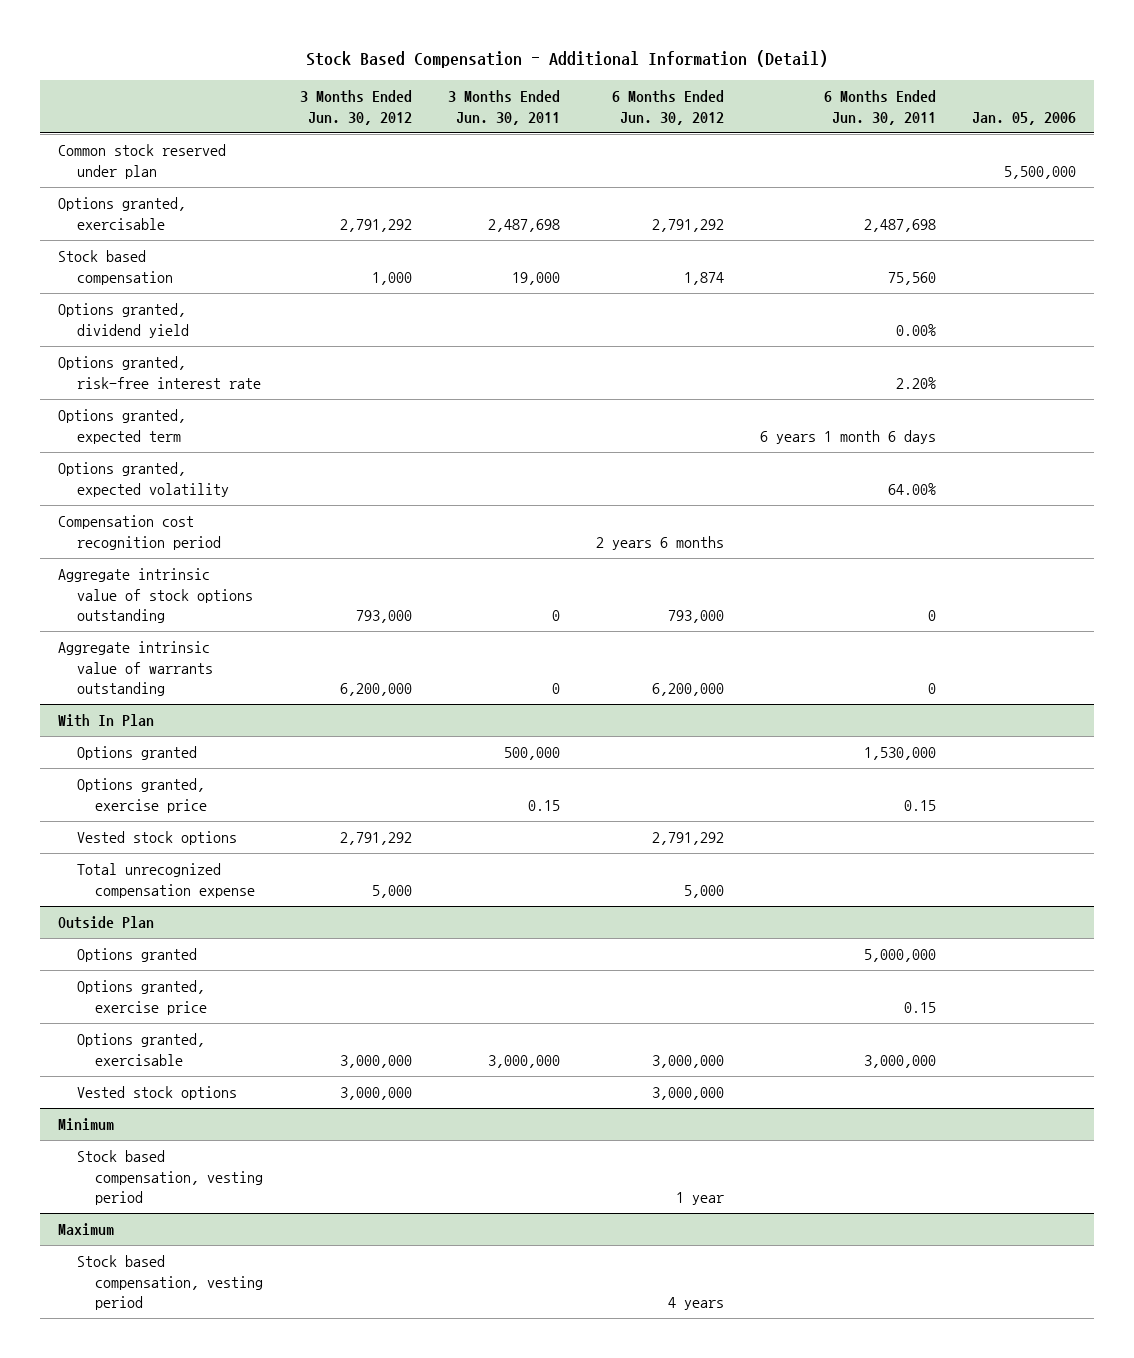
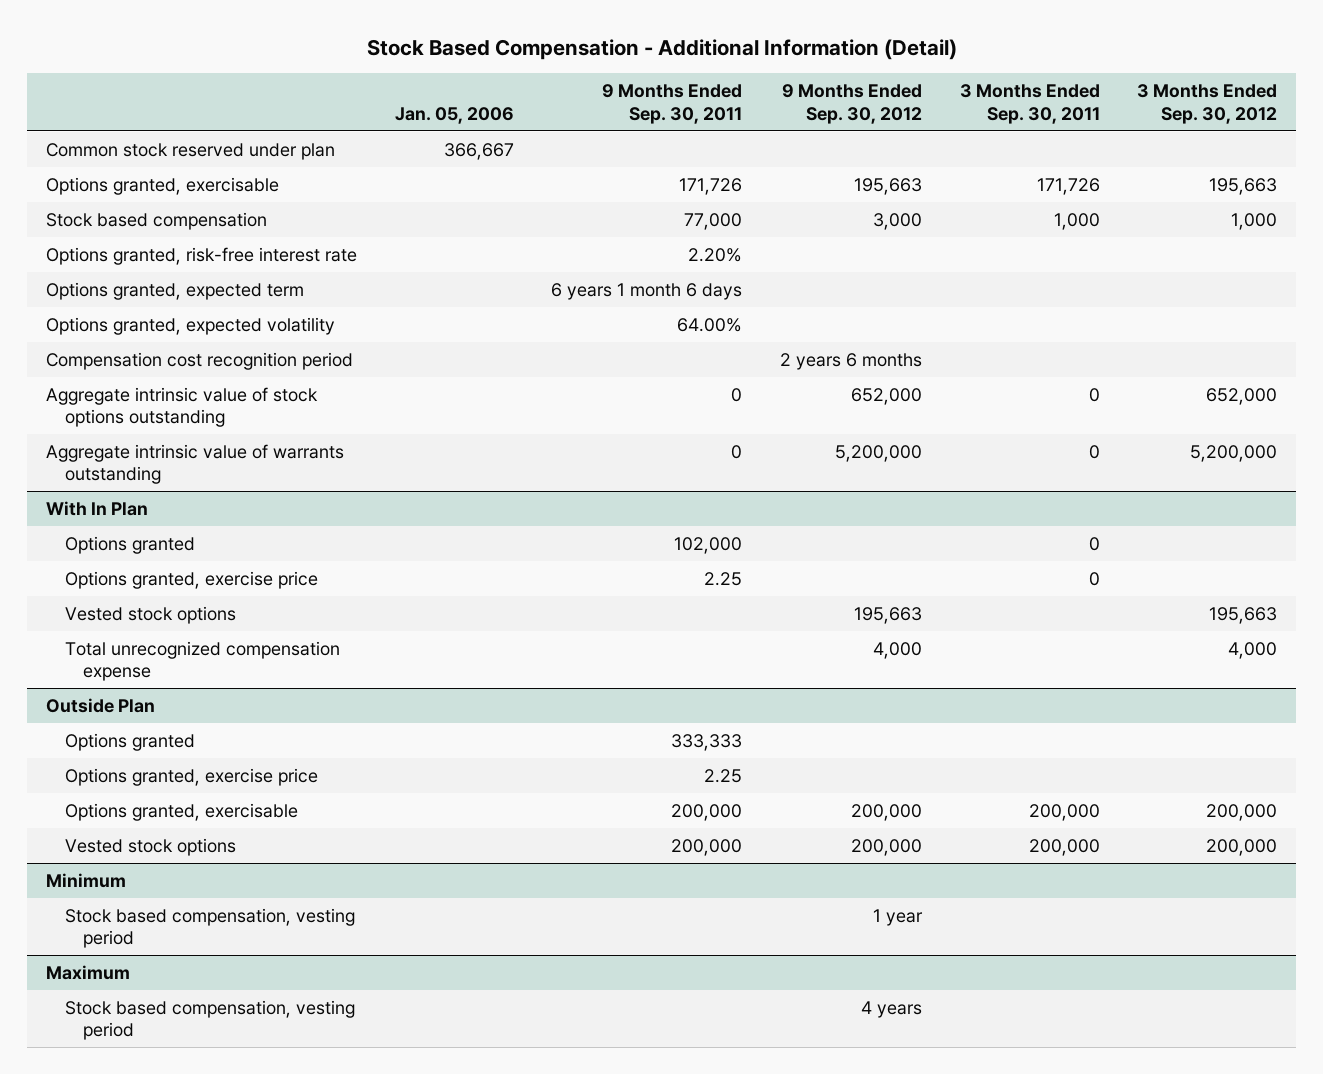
- | 3 Months Ended Jun. 30, 2012 | 3 Months Ended Jun. 30, 2011 | 6 Months Ended Jun. 30, 2012 | 6 Months Ended Jun. 30, 2011 | Jan. 05, 2006
+ | Jan. 05, 2006 | 9 Months Ended Sep. 30, 2011 | 9 Months Ended Sep. 30, 2012 | 3 Months Ended Sep. 30, 2011 | 3 Months Ended Sep. 30, 2012
- Common stock reserved under plan | | | | | 5,500,000
+ Common stock reserved under plan | 366,667 | | | |
- Options granted, dividend yield | | | | 0.00% |

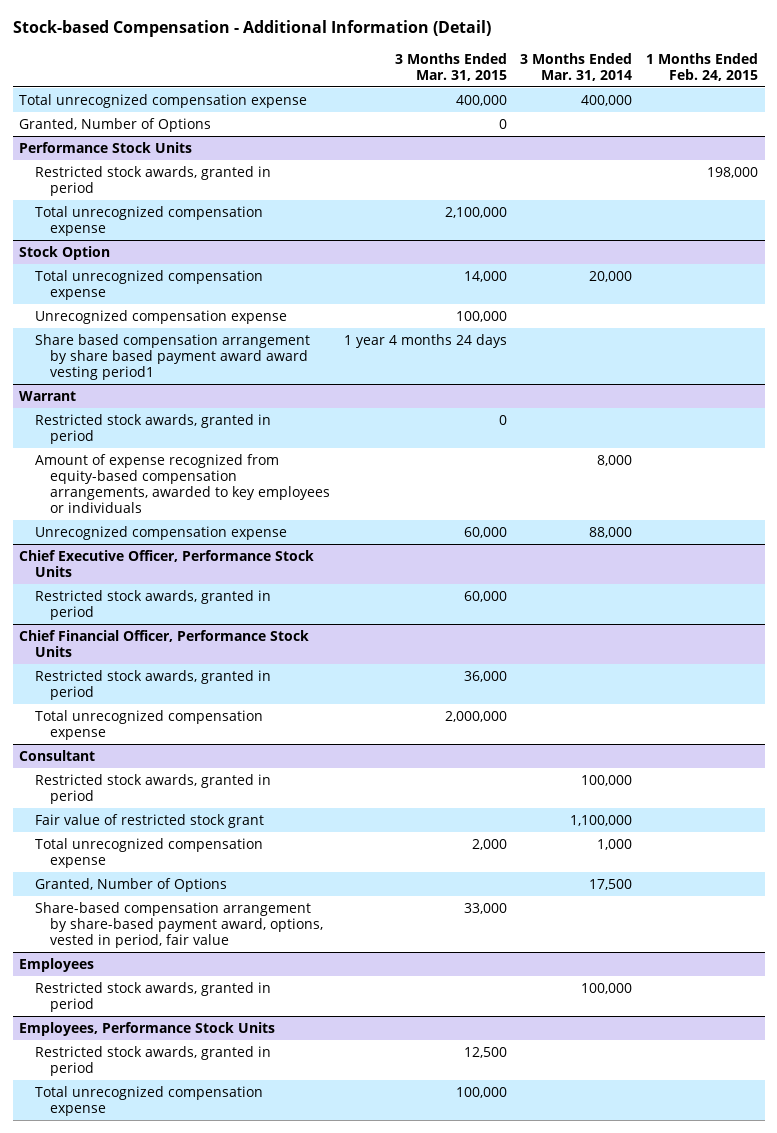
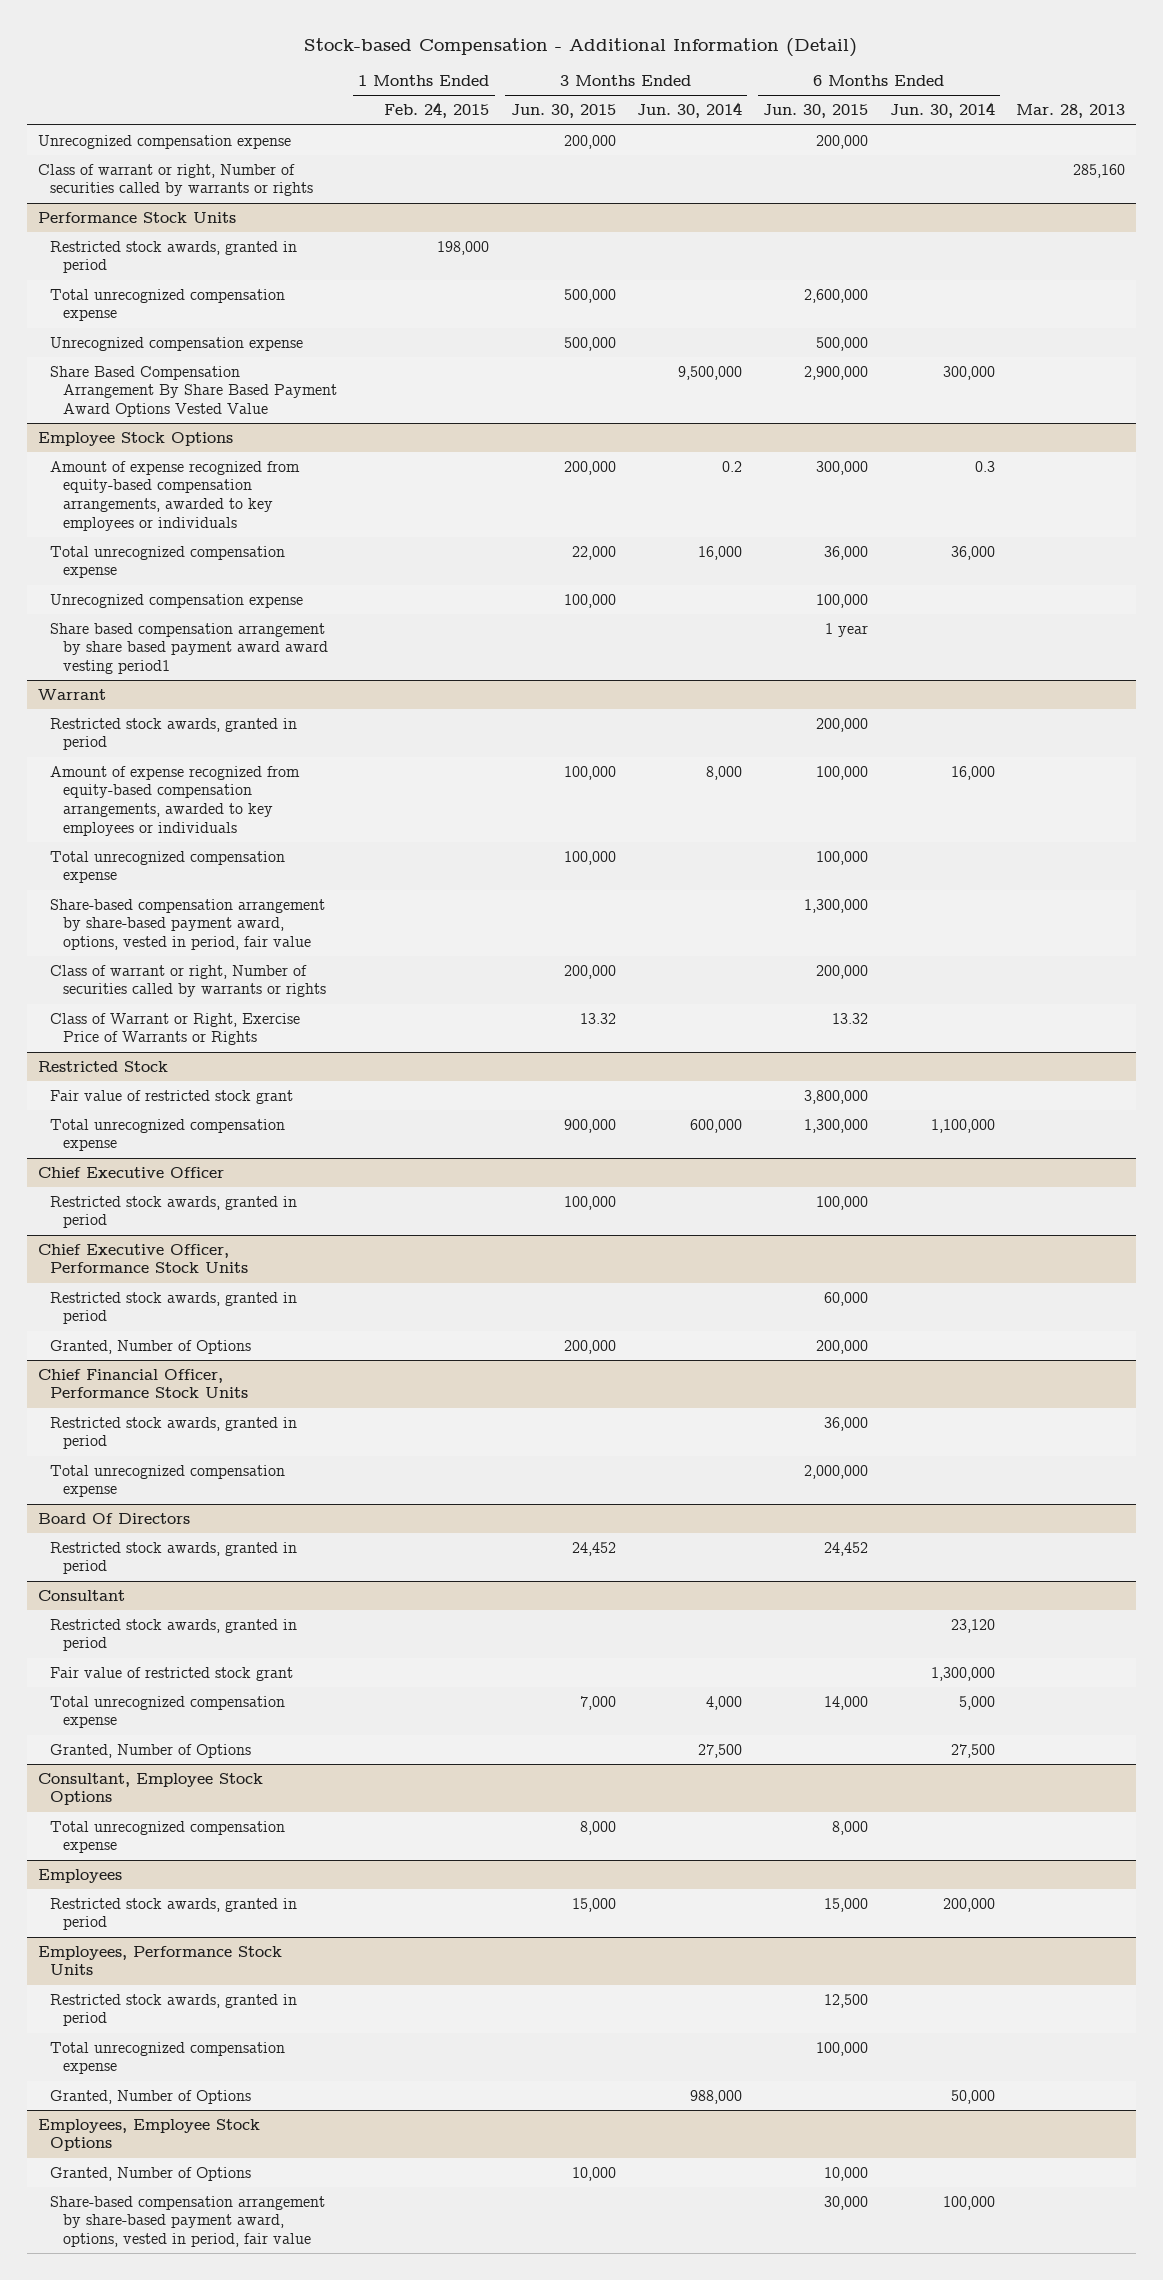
- | 3 Months Ended Mar. 31, 2015 | 3 Months Ended Mar. 31, 2014 | 1 Months Ended Feb. 24, 2015
+ | 1 Months Ended Feb. 24, 2015 | 3 Months Ended Jun. 30, 2015 | 3 Months Ended Jun. 30, 2014 | 6 Months Ended Jun. 30, 2015 | 6 Months Ended Jun. 30, 2014 | Mar. 28, 2013
- Total unrecognized compensation expense | 400,000 | 400,000 |
- Granted, Number of Options | 0 | |
+ Unrecognized compensation expense | | 200,000 | | 200,000 | |
+ Class of warrant or right, Number of securities called by warrants or rights | | | | | | 285,160
- Stock Option
@ Performance Stock Units
+ Unrecognized compensation expense | | 500,000 | | 500,000 | |
+ Share Based Compensation Arrangement By Share Based Payment Award Options Vested Value | | | 9,500,000 | 2,900,000 | 300,000 |
+ Employee Stock Options
+ Amount of expense recognized from equity-based compensation arrangements, awarded to key employees or individuals | | 200,000 | 0.2 | 300,000 | 0.3 |
@ Warrant
- Unrecognized compensation expense | 60,000 | 88,000 |
+ Total unrecognized compensation expense | | 100,000 | | 100,000 | |
+ Share-based compensation arrangement by share-based payment award, options, vested in period, fair value | | | | 1,300,000 | |
+ Class of warrant or right, Number of securities called by warrants or rights | | 200,000 | | 200,000 | |
+ Class of Warrant or Right, Exercise Price of Warrants or Rights | | 13.32 | | 13.32 | |
+ Restricted Stock
+ Fair value of restricted stock grant | | | | 3,800,000 | |
+ Total unrecognized compensation expense | | 900,000 | 600,000 | 1,300,000 | 1,100,000 |
+ Chief Executive Officer
+ Restricted stock awards, granted in period | | 100,000 | | 100,000 | |
@ Chief Executive Officer, Performance Stock Units
+ Granted, Number of Options | | 200,000 | | 200,000 | |
+ Board Of Directors
+ Restricted stock awards, granted in period | | 24,452 | | 24,452 | |
@ Consultant
- Share-based compensation arrangement by share-based payment award, options, vested in period, fair value | 33,000 | |
+ Consultant, Employee Stock Options
+ Total unrecognized compensation expense | | 8,000 | | 8,000 | |
@ Employees, Performance Stock Units
+ Granted, Number of Options | | | 988,000 | | 50,000 |
+ Employees, Employee Stock Options
+ Granted, Number of Options | | 10,000 | | 10,000 | |
+ Share-based compensation arrangement by share-based payment award, options, vested in period, fair value | | | | 30,000 | 100,000 |

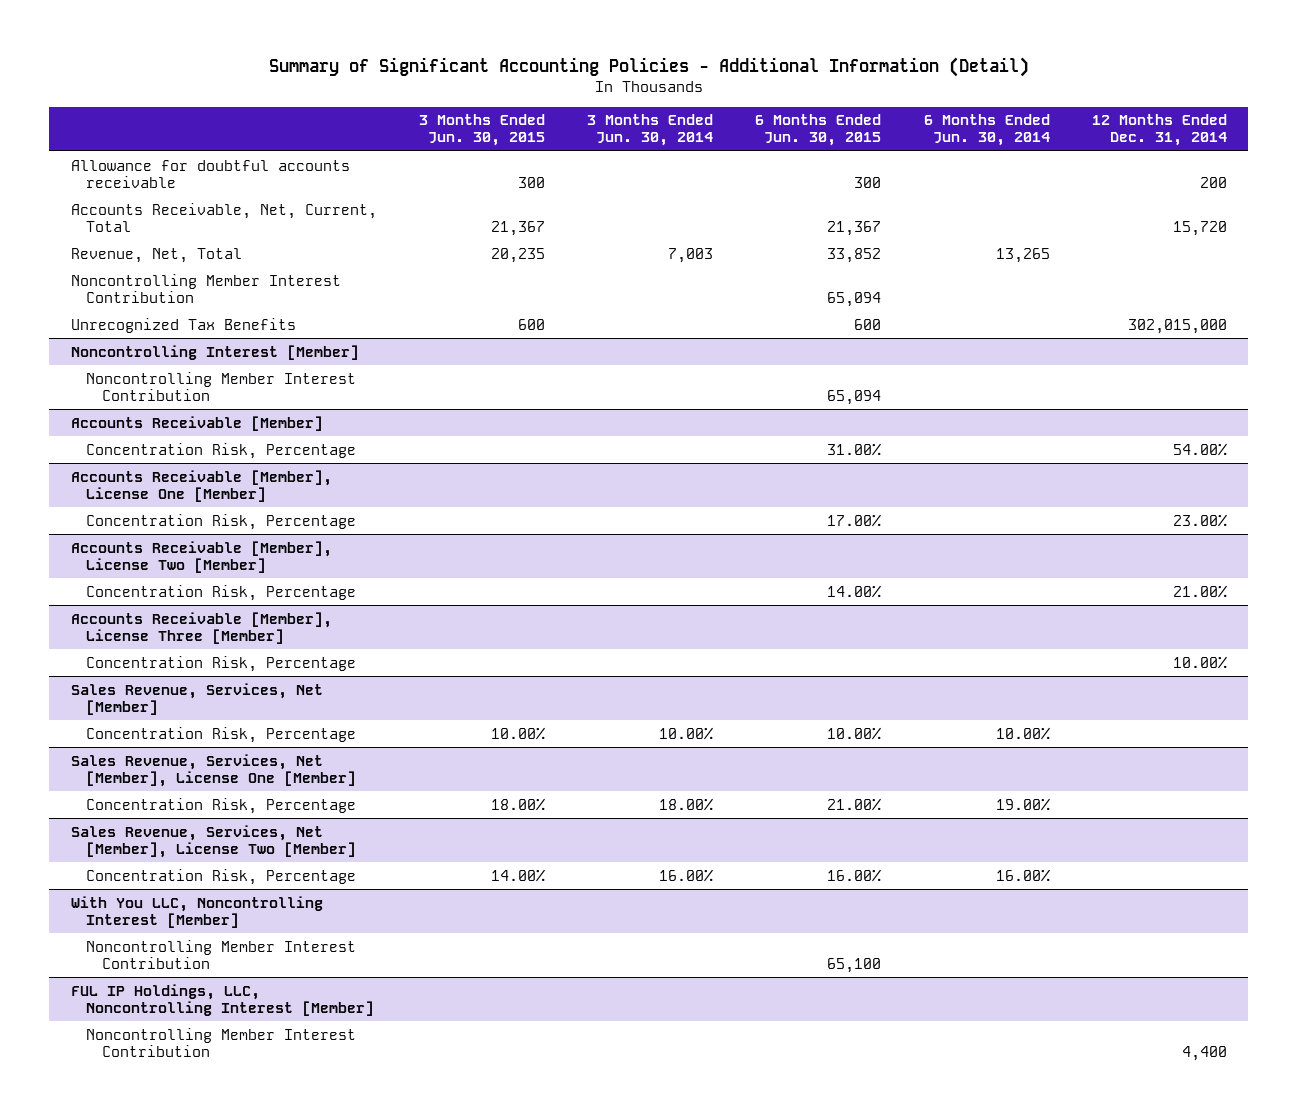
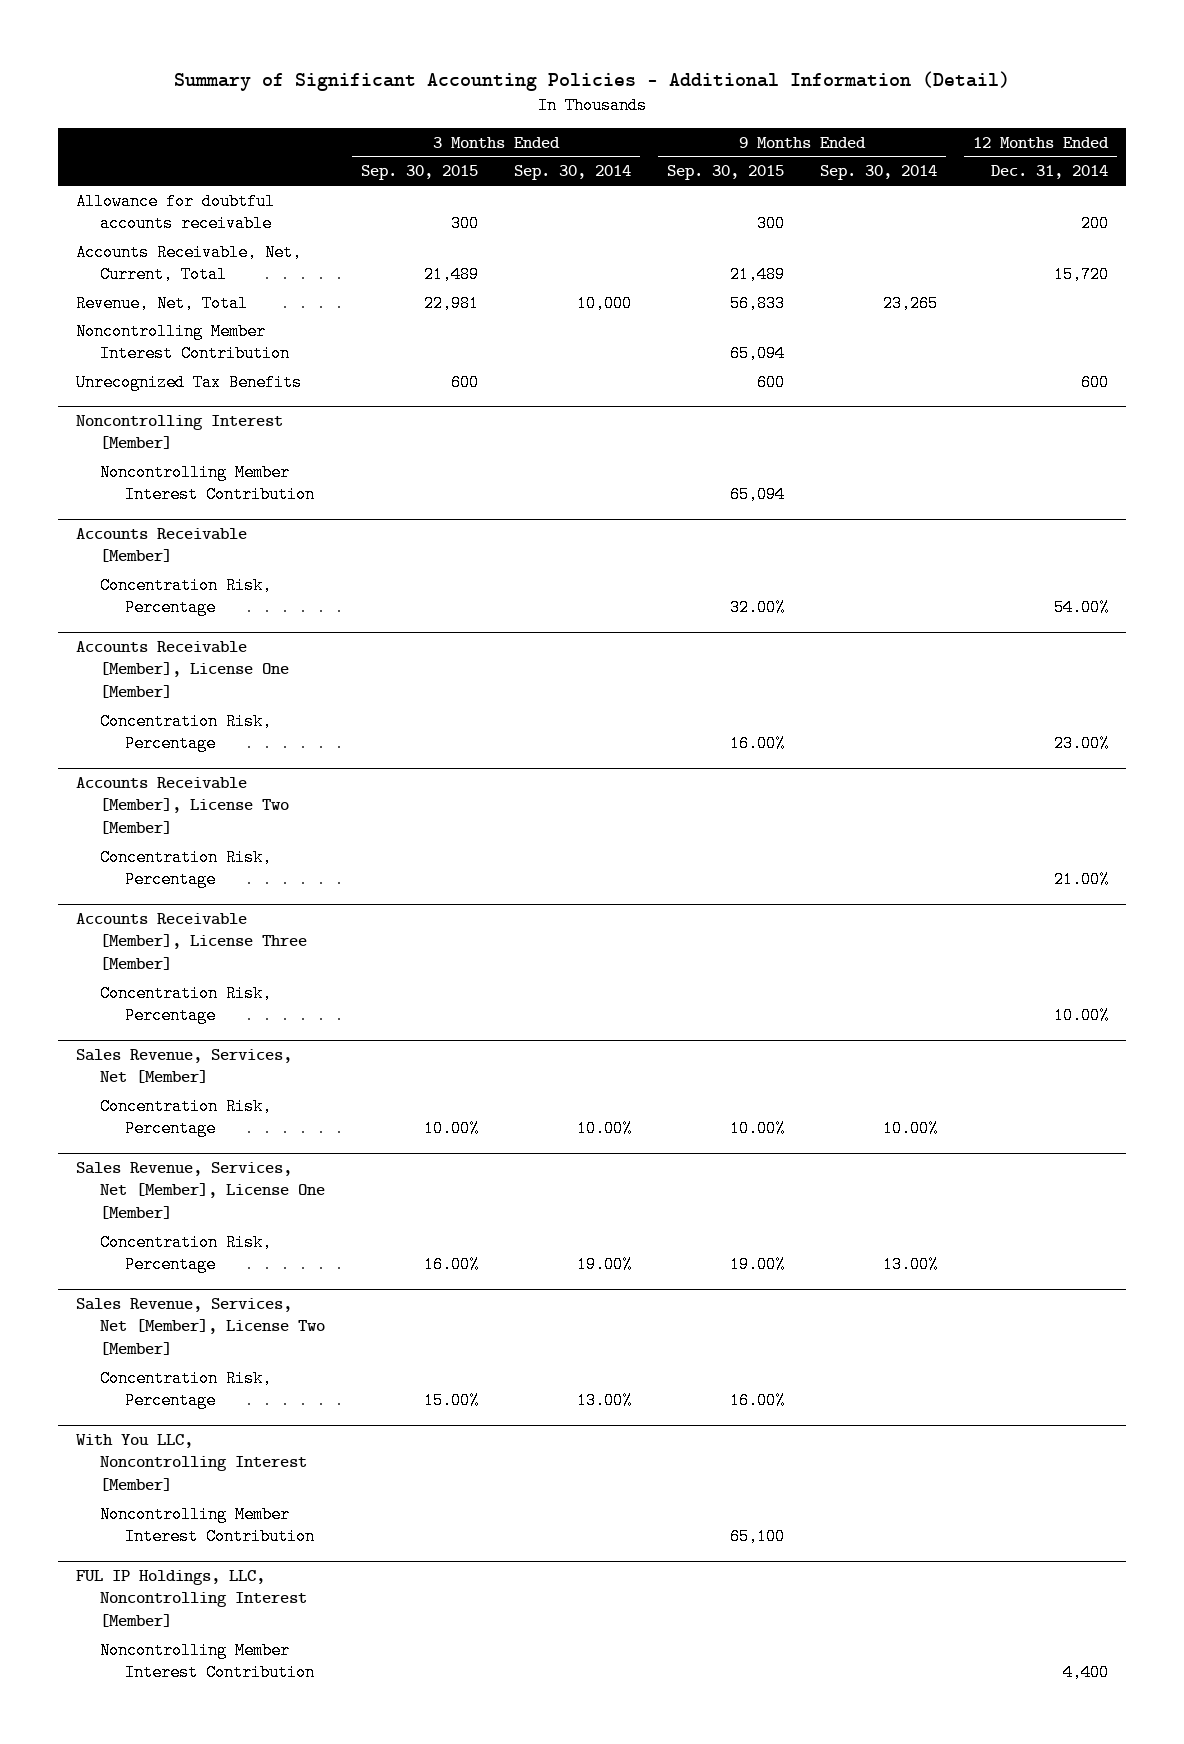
- | 3 Months Ended Jun. 30, 2015 | 3 Months Ended Jun. 30, 2014 | 6 Months Ended Jun. 30, 2015 | 6 Months Ended Jun. 30, 2014 | 12 Months Ended Dec. 31, 2014
+ | 3 Months Ended Sep. 30, 2015 | 3 Months Ended Sep. 30, 2014 | 9 Months Ended Sep. 30, 2015 | 9 Months Ended Sep. 30, 2014 | 12 Months Ended Dec. 31, 2014
- Unrecognized Tax Benefits | 600 | | 600 | | 302,015,000
+ Unrecognized Tax Benefits | 600 | | 600 | | 600

